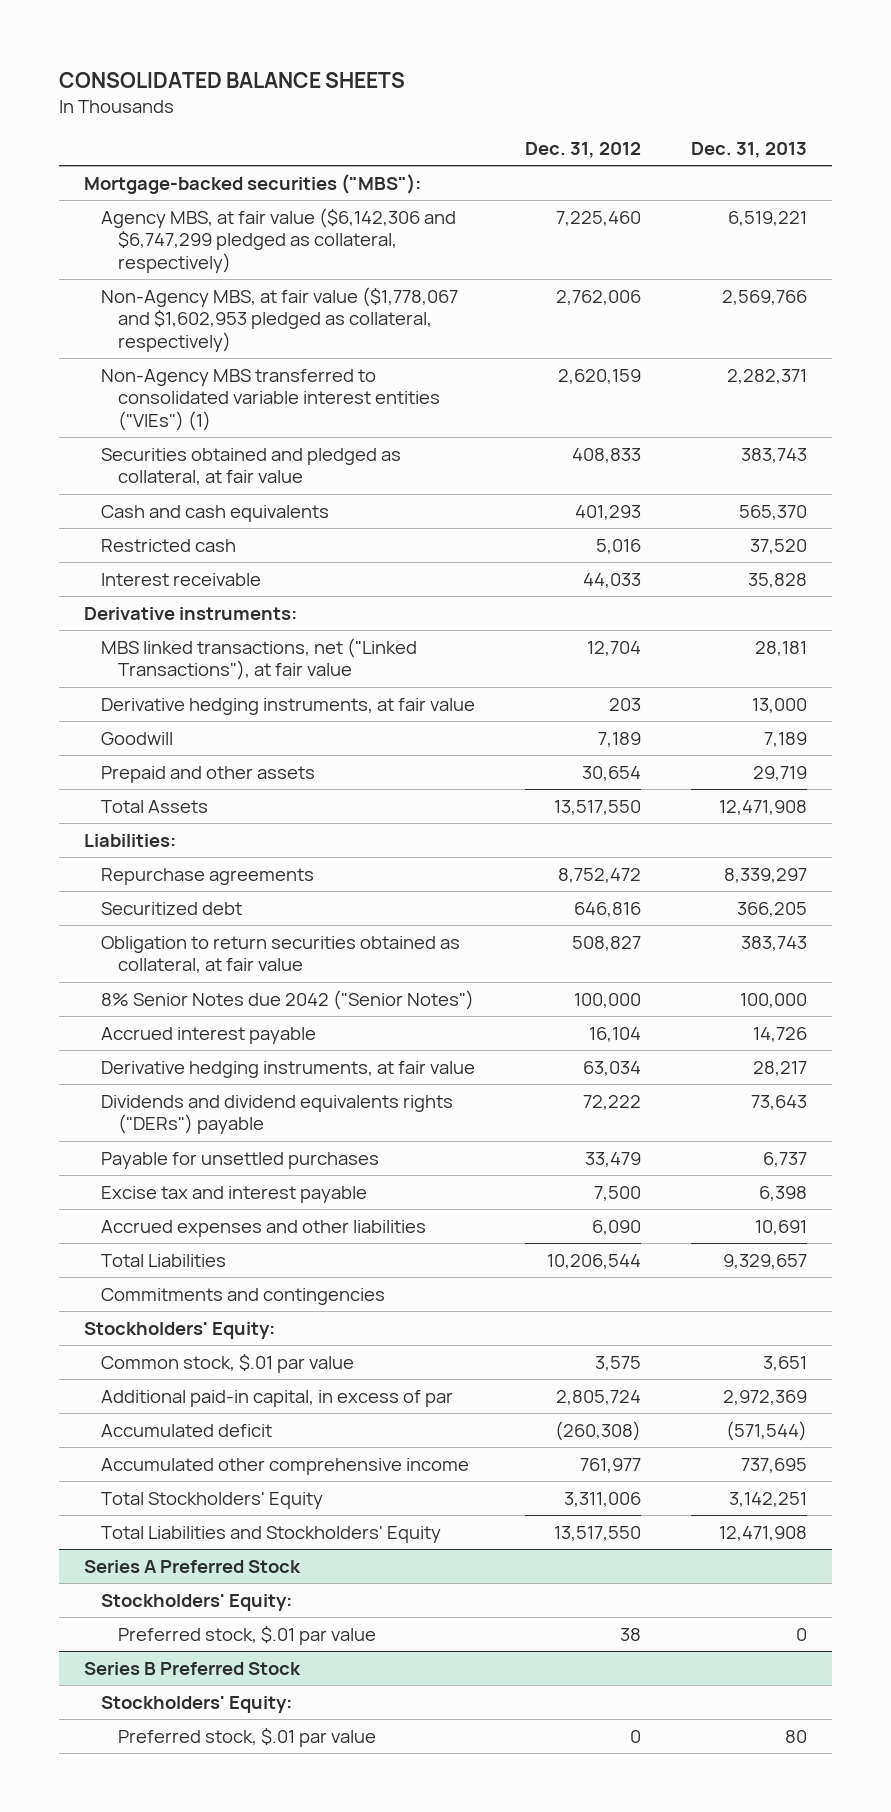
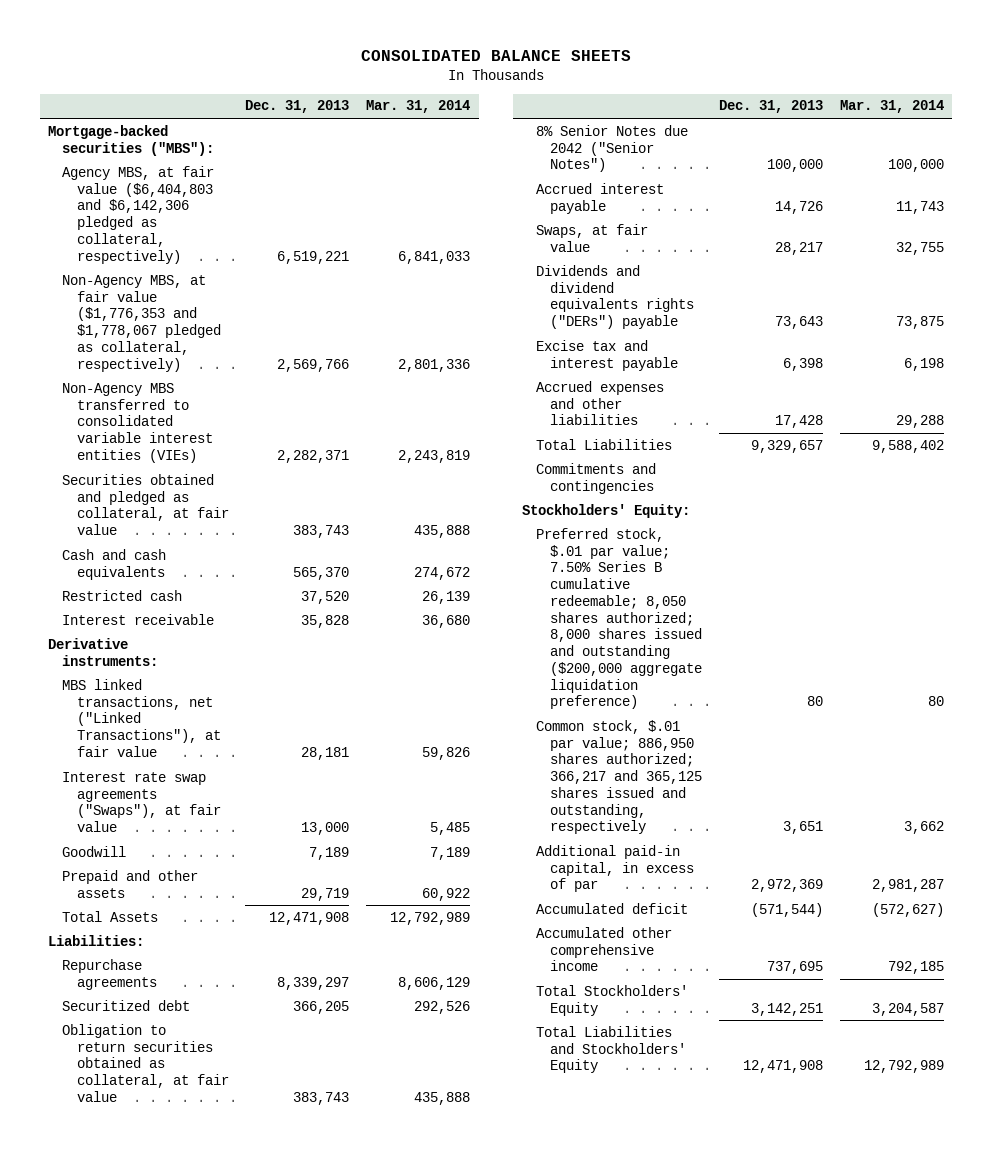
- | Dec. 31, 2012 | Dec. 31, 2013
+ | Dec. 31, 2013 | Mar. 31, 2014
- Agency MBS, at fair value ($6,142,306 and $6,747,299 pledged as collateral, respectively) | 7,225,460 | 6,519,221
- Non-Agency MBS, at fair value ($1,778,067 and $1,602,953 pledged as collateral, respectively) | 2,762,006 | 2,569,766
- Non-Agency MBS transferred to consolidated variable interest entities ("VIEs") (1) | 2,620,159 | 2,282,371
+ Agency MBS, at fair value ($6,404,803 and $6,142,306 pledged as collateral, respectively) | 6,519,221 | 6,841,033
+ Non-Agency MBS, at fair value ($1,776,353 and $1,778,067 pledged as collateral, respectively) | 2,569,766 | 2,801,336
+ Non-Agency MBS transferred to consolidated variable interest entities (VIEs) | 2,282,371 | 2,243,819
- Derivative hedging instruments, at fair value | 203 | 13,000
+ Interest rate swap agreements ("Swaps"), at fair value | 13,000 | 5,485
- Derivative hedging instruments, at fair value | 63,034 | 28,217
+ Swaps, at fair value | 28,217 | 32,755
- Payable for unsettled purchases | 33,479 | 6,737
- Accrued expenses and other liabilities | 6,090 | 10,691
+ Accrued expenses and other liabilities | 17,428 | 29,288
- Common stock, $.01 par value | 3,575 | 3,651
+ Preferred stock, $.01 par value; 7.50% Series B cumulative redeemable; 8,050 shares authorized; 8,000 shares issued and outstanding ($200,000 aggregate liquidation preference) | 80 | 80
+ Common stock, $.01 par value; 886,950 shares authorized; 366,217 and 365,125 shares issued and outstanding, respectively | 3,651 | 3,662
- Series A Preferred Stock
- Stockholders' Equity:
- Preferred stock, $.01 par value | 38 | 0
- Series B Preferred Stock
- Stockholders' Equity:
- Preferred stock, $.01 par value | 0 | 80

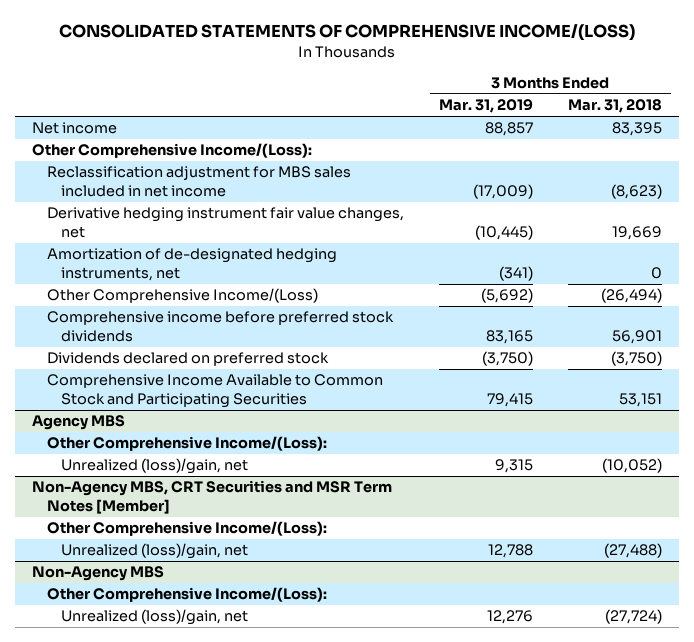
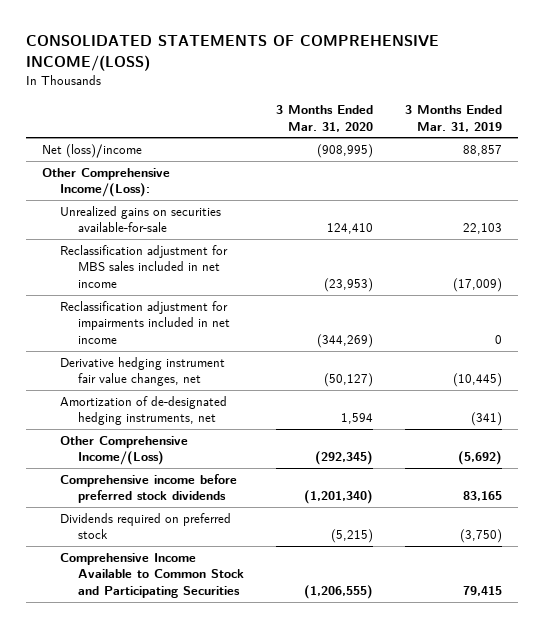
- | 3 Months Ended Mar. 31, 2019 | 3 Months Ended Mar. 31, 2018
+ | 3 Months Ended Mar. 31, 2020 | 3 Months Ended Mar. 31, 2019
- Net income | 88,857 | 83,395
+ Net (loss)/income | (908,995) | 88,857
+ Unrealized gains on securities available-for-sale | 124,410 | 22,103
+ Reclassification adjustment for impairments included in net income | (344,269) | 0
- Dividends declared on preferred stock | (3,750) | (3,750)
+ Dividends required on preferred stock | (5,215) | (3,750)
- Agency MBS
- Other Comprehensive Income/(Loss):
- Unrealized (loss)/gain, net | 9,315 | (10,052)
- Non-Agency MBS, CRT Securities and MSR Term Notes [Member]
- Other Comprehensive Income/(Loss):
- Unrealized (loss)/gain, net | 12,788 | (27,488)
- Non-Agency MBS
- Other Comprehensive Income/(Loss):
- Unrealized (loss)/gain, net | 12,276 | (27,724)

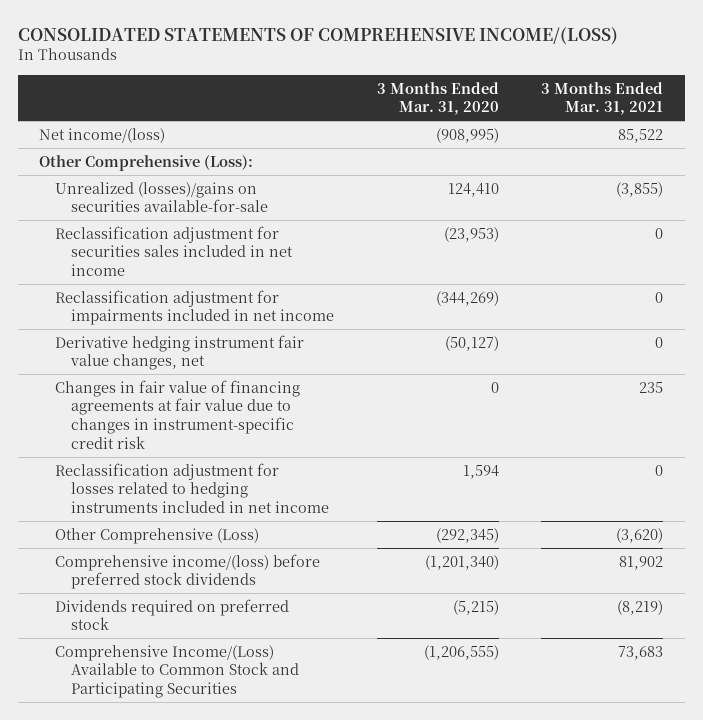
- | 3 Months Ended Mar. 31, 2020 | 3 Months Ended Mar. 31, 2019
+ | 3 Months Ended Mar. 31, 2020 | 3 Months Ended Mar. 31, 2021
- Net (loss)/income | (908,995) | 88,857
- Other Comprehensive Income/(Loss):
- Unrealized gains on securities available-for-sale | 124,410 | 22,103
- Reclassification adjustment for MBS sales included in net income | (23,953) | (17,009)
+ Net income/(loss) | (908,995) | 85,522
+ Other Comprehensive (Loss):
+ Unrealized (losses)/gains on securities available-for-sale | 124,410 | (3,855)
+ Reclassification adjustment for securities sales included in net income | (23,953) | 0
- Amortization of de-designated hedging instruments, net | 1,594 | (341)
- Other Comprehensive Income/(Loss) | (292,345) | (5,692)
- Comprehensive income before preferred stock dividends | (1,201,340) | 83,165
+ Changes in fair value of financing agreements at fair value due to changes in instrument-specific credit risk | 0 | 235
+ Reclassification adjustment for losses related to hedging instruments included in net income | 1,594 | 0
+ Other Comprehensive (Loss) | (292,345) | (3,620)
+ Comprehensive income/(loss) before preferred stock dividends | (1,201,340) | 81,902
- Comprehensive Income Available to Common Stock and Participating Securities | (1,206,555) | 79,415
+ Comprehensive Income/(Loss) Available to Common Stock and Participating Securities | (1,206,555) | 73,683

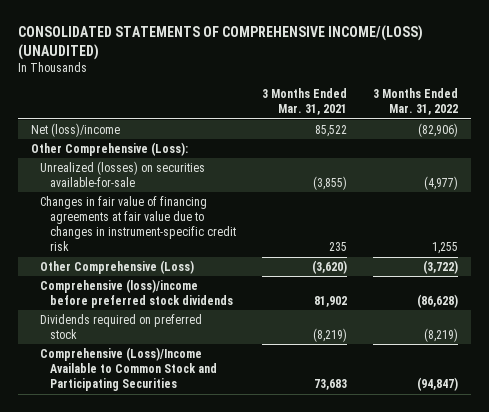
- CONSOLIDATED STATEMENTS OF COMPREHENSIVE INCOME/(LOSS)
+ CONSOLIDATED STATEMENTS OF COMPREHENSIVE INCOME/(LOSS) (UNAUDITED)
- | 3 Months Ended Mar. 31, 2020 | 3 Months Ended Mar. 31, 2021
+ | 3 Months Ended Mar. 31, 2021 | 3 Months Ended Mar. 31, 2022
- Net income/(loss) | (908,995) | 85,522
+ Net (loss)/income | 85,522 | (82,906)
- Unrealized (losses)/gains on securities available-for-sale | 124,410 | (3,855)
- Reclassification adjustment for securities sales included in net income | (23,953) | 0
- Reclassification adjustment for impairments included in net income | (344,269) | 0
- Derivative hedging instrument fair value changes, net | (50,127) | 0
+ Unrealized (losses) on securities available-for-sale | (3,855) | (4,977)
- Reclassification adjustment for losses related to hedging instruments included in net income | 1,594 | 0
- Comprehensive income/(loss) before preferred stock dividends | (1,201,340) | 81,902
+ Comprehensive (loss)/income before preferred stock dividends | 81,902 | (86,628)
- Comprehensive Income/(Loss) Available to Common Stock and Participating Securities | (1,206,555) | 73,683
+ Comprehensive (Loss)/Income Available to Common Stock and Participating Securities | 73,683 | (94,847)

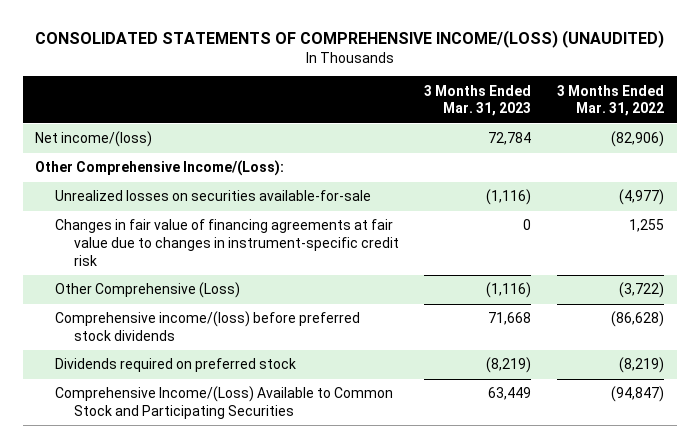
- | 3 Months Ended Mar. 31, 2021 | 3 Months Ended Mar. 31, 2022
+ | 3 Months Ended Mar. 31, 2023 | 3 Months Ended Mar. 31, 2022
- Net (loss)/income | 85,522 | (82,906)
- Other Comprehensive (Loss):
- Unrealized (losses) on securities available-for-sale | (3,855) | (4,977)
+ Net income/(loss) | 72,784 | (82,906)
+ Other Comprehensive Income/(Loss):
+ Unrealized losses on securities available-for-sale | (1,116) | (4,977)
- Comprehensive (loss)/income before preferred stock dividends | 81,902 | (86,628)
+ Comprehensive income/(loss) before preferred stock dividends | 71,668 | (86,628)
- Comprehensive (Loss)/Income Available to Common Stock and Participating Securities | 73,683 | (94,847)
+ Comprehensive Income/(Loss) Available to Common Stock and Participating Securities | 63,449 | (94,847)

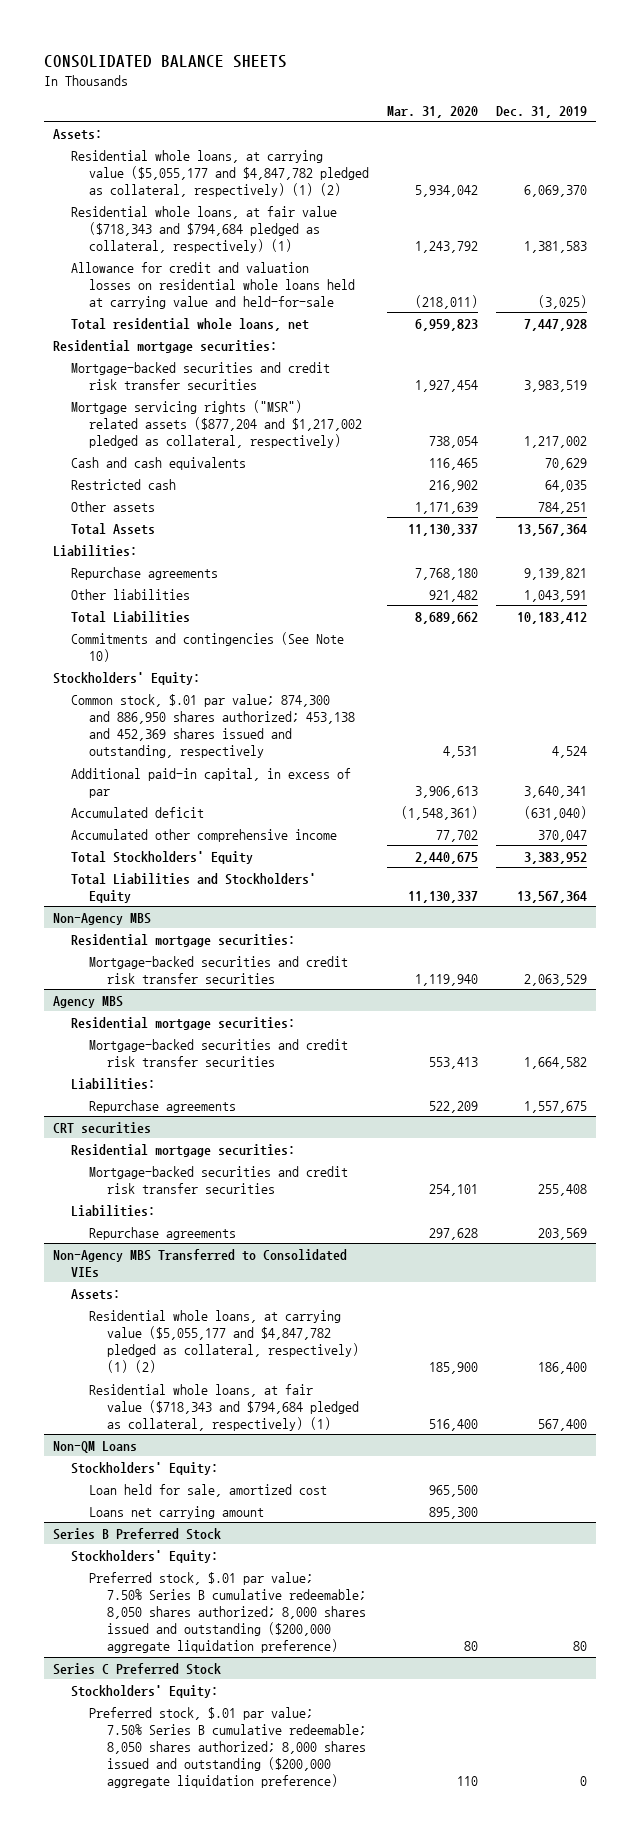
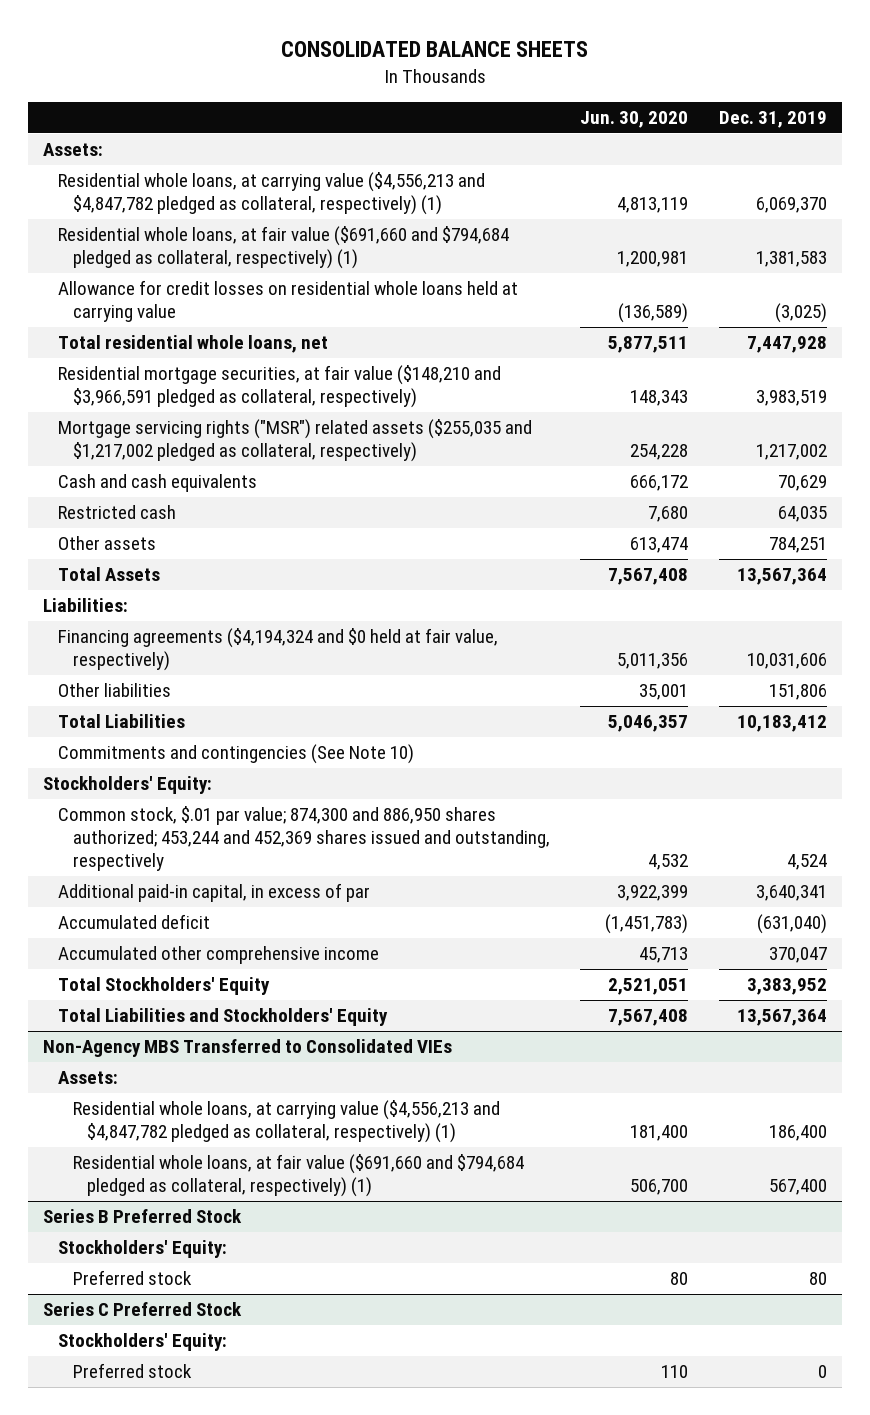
- | Mar. 31, 2020 | Dec. 31, 2019
+ | Jun. 30, 2020 | Dec. 31, 2019
- Residential whole loans, at carrying value ($5,055,177 and $4,847,782 pledged as collateral, respectively) (1) (2) | 5,934,042 | 6,069,370
- Residential whole loans, at fair value ($718,343 and $794,684 pledged as collateral, respectively) (1) | 1,243,792 | 1,381,583
- Allowance for credit and valuation losses on residential whole loans held at carrying value and held-for-sale | (218,011) | (3,025)
+ Residential whole loans, at carrying value ($4,556,213 and $4,847,782 pledged as collateral, respectively) (1) | 4,813,119 | 6,069,370
+ Residential whole loans, at fair value ($691,660 and $794,684 pledged as collateral, respectively) (1) | 1,200,981 | 1,381,583
+ Allowance for credit losses on residential whole loans held at carrying value | (136,589) | (3,025)
- Residential mortgage securities:
- Mortgage-backed securities and credit risk transfer securities | 1,927,454 | 3,983,519
- Mortgage servicing rights ("MSR") related assets ($877,204 and $1,217,002 pledged as collateral, respectively) | 738,054 | 1,217,002
+ Residential mortgage securities, at fair value ($148,210 and $3,966,591 pledged as collateral, respectively) | 148,343 | 3,983,519
+ Mortgage servicing rights ("MSR") related assets ($255,035 and $1,217,002 pledged as collateral, respectively) | 254,228 | 1,217,002
- Repurchase agreements | 7,768,180 | 9,139,821
- Other liabilities | 921,482 | 1,043,591
+ Financing agreements ($4,194,324 and $0 held at fair value, respectively) | 5,011,356 | 10,031,606
+ Other liabilities | 35,001 | 151,806
- Common stock, $.01 par value; 874,300 and 886,950 shares authorized; 453,138 and 452,369 shares issued and outstanding, respectively | 4,531 | 4,524
+ Common stock, $.01 par value; 874,300 and 886,950 shares authorized; 453,244 and 452,369 shares issued and outstanding, respectively | 4,532 | 4,524
- Non-Agency MBS
- Residential mortgage securities:
- Mortgage-backed securities and credit risk transfer securities | 1,119,940 | 2,063,529
- Agency MBS
- Residential mortgage securities:
- Mortgage-backed securities and credit risk transfer securities | 553,413 | 1,664,582
- Liabilities:
- Repurchase agreements | 522,209 | 1,557,675
- CRT securities
- Residential mortgage securities:
- Mortgage-backed securities and credit risk transfer securities | 254,101 | 255,408
- Liabilities:
- Repurchase agreements | 297,628 | 203,569
@ Non-Agency MBS Transferred to Consolidated VIEs
- Residential whole loans, at carrying value ($5,055,177 and $4,847,782 pledged as collateral, respectively) (1) (2) | 185,900 | 186,400
- Residential whole loans, at fair value ($718,343 and $794,684 pledged as collateral, respectively) (1) | 516,400 | 567,400
- Non-QM Loans
- Stockholders' Equity:
- Loan held for sale, amortized cost | 965,500 |
- Loans net carrying amount | 895,300 |
@ Non-Agency MBS Transferred to Consolidated VIEs
+ Residential whole loans, at carrying value ($4,556,213 and $4,847,782 pledged as collateral, respectively) (1) | 181,400 | 186,400
+ Residential whole loans, at fair value ($691,660 and $794,684 pledged as collateral, respectively) (1) | 506,700 | 567,400
@ Series B Preferred Stock
- Preferred stock, $.01 par value; 7.50% Series B cumulative redeemable; 8,050 shares authorized; 8,000 shares issued and outstanding ($200,000 aggregate liquidation preference) | 80 | 80
+ Preferred stock | 80 | 80
@ Series C Preferred Stock
- Preferred stock, $.01 par value; 7.50% Series B cumulative redeemable; 8,050 shares authorized; 8,000 shares issued and outstanding ($200,000 aggregate liquidation preference) | 110 | 0
+ Preferred stock | 110 | 0

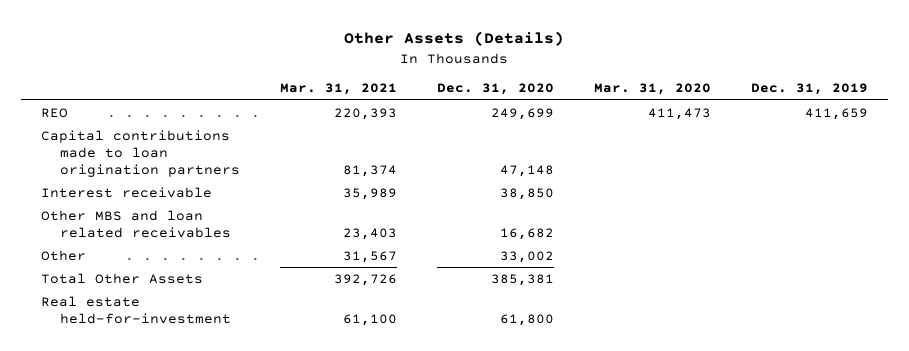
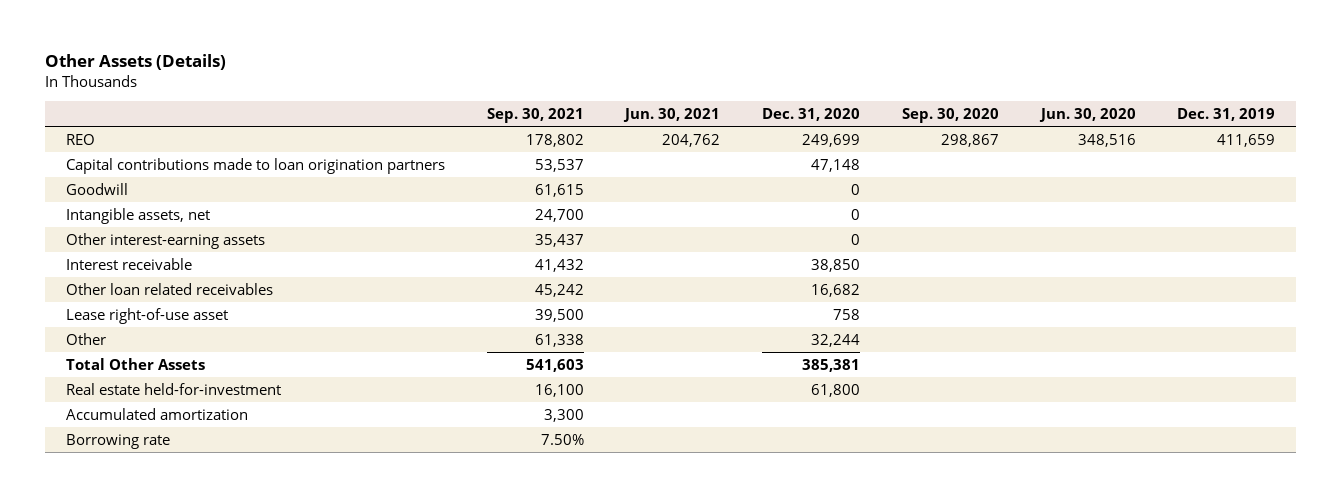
- | Mar. 31, 2021 | Dec. 31, 2020 | Mar. 31, 2020 | Dec. 31, 2019
+ | Sep. 30, 2021 | Jun. 30, 2021 | Dec. 31, 2020 | Sep. 30, 2020 | Jun. 30, 2020 | Dec. 31, 2019
+ Goodwill | 61,615 | | 0 | | |
+ Intangible assets, net | 24,700 | | 0 | | |
+ Other interest-earning assets | 35,437 | | 0 | | |
- Other MBS and loan related receivables | 23,403 | 16,682 | |
- Other | 31,567 | 33,002 | |
+ Other loan related receivables | 45,242 | | 16,682 | | |
+ Lease right-of-use asset | 39,500 | | 758 | | |
+ Other | 61,338 | | 32,244 | | |
+ Accumulated amortization | 3,300 | | | | |
+ Borrowing rate | 7.50% | | | | |

